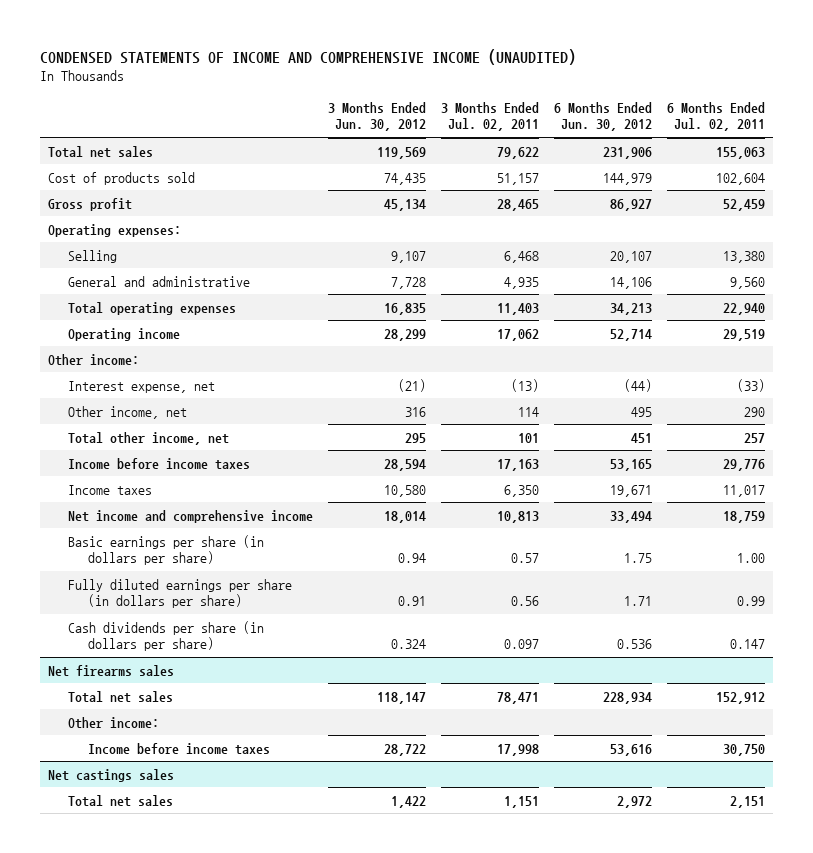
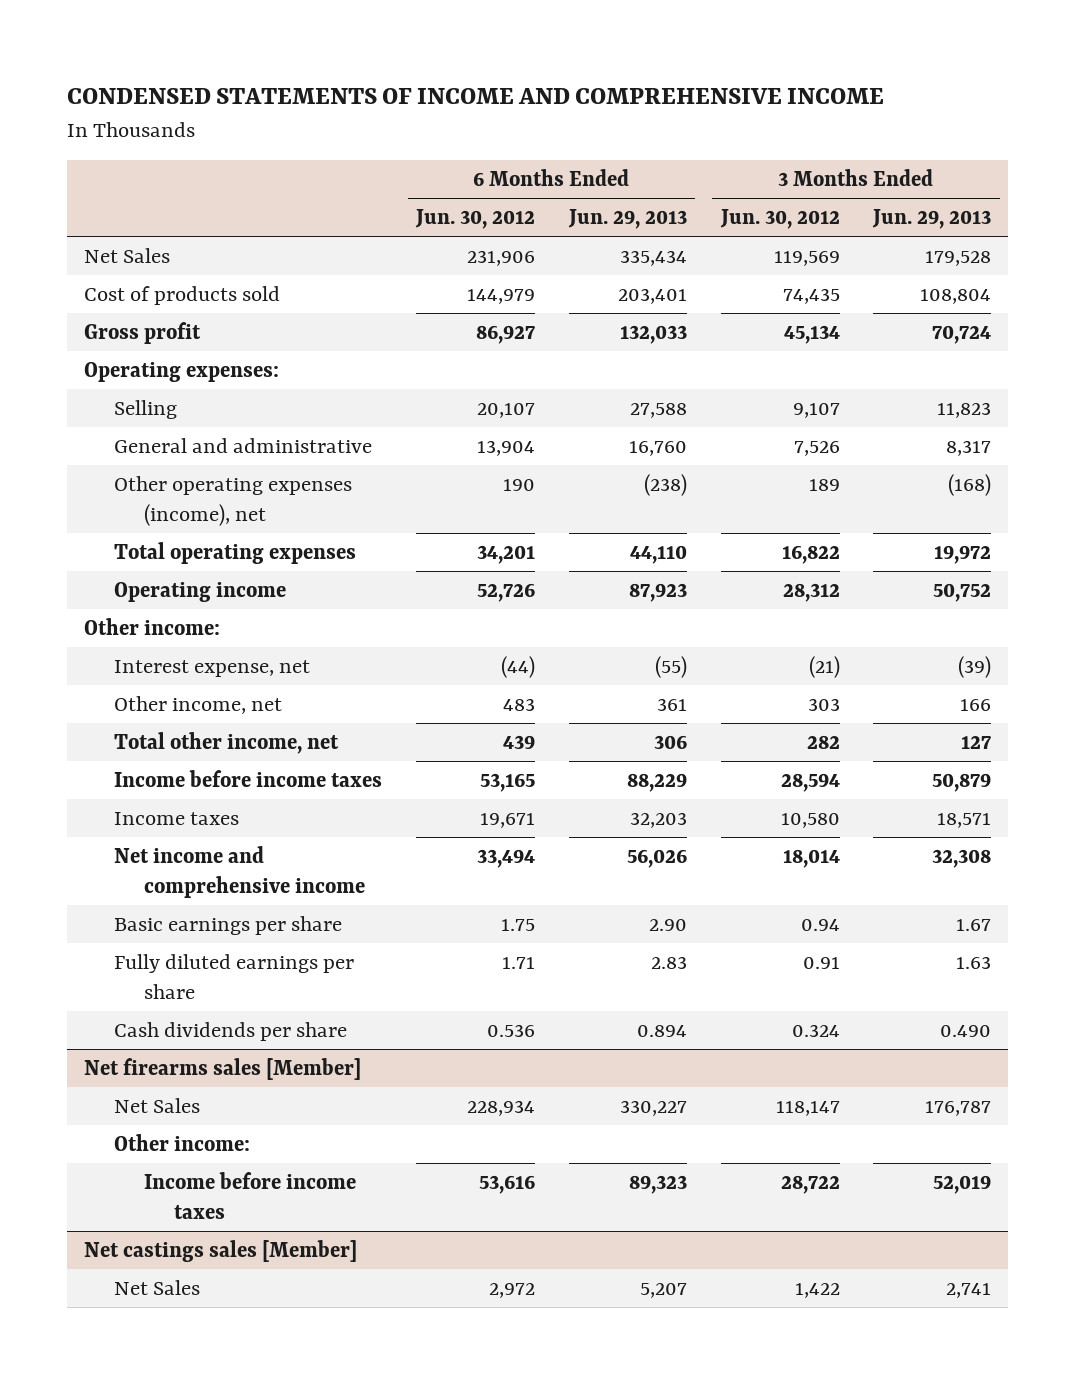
- CONDENSED STATEMENTS OF INCOME AND COMPREHENSIVE INCOME (UNAUDITED)
+ CONDENSED STATEMENTS OF INCOME AND COMPREHENSIVE INCOME
- | 3 Months Ended Jun. 30, 2012 | 3 Months Ended Jul. 02, 2011 | 6 Months Ended Jun. 30, 2012 | 6 Months Ended Jul. 02, 2011
+ | 6 Months Ended Jun. 30, 2012 | 6 Months Ended Jun. 29, 2013 | 3 Months Ended Jun. 30, 2012 | 3 Months Ended Jun. 29, 2013
- Total net sales | 119,569 | 79,622 | 231,906 | 155,063
+ Net Sales | 231,906 | 335,434 | 119,569 | 179,528
- General and administrative | 7,728 | 4,935 | 14,106 | 9,560
- Total operating expenses | 16,835 | 11,403 | 34,213 | 22,940
- Operating income | 28,299 | 17,062 | 52,714 | 29,519
+ General and administrative | 13,904 | 16,760 | 7,526 | 8,317
+ Other operating expenses (income), net | 190 | (238) | 189 | (168)
+ Total operating expenses | 34,201 | 44,110 | 16,822 | 19,972
+ Operating income | 52,726 | 87,923 | 28,312 | 50,752
- Other income, net | 316 | 114 | 495 | 290
- Total other income, net | 295 | 101 | 451 | 257
+ Other income, net | 483 | 361 | 303 | 166
+ Total other income, net | 439 | 306 | 282 | 127
- Basic earnings per share (in dollars per share) | 0.94 | 0.57 | 1.75 | 1.00
- Fully diluted earnings per share (in dollars per share) | 0.91 | 0.56 | 1.71 | 0.99
- Cash dividends per share (in dollars per share) | 0.324 | 0.097 | 0.536 | 0.147
- Net firearms sales
- Total net sales | 118,147 | 78,471 | 228,934 | 152,912
+ Basic earnings per share | 1.75 | 2.90 | 0.94 | 1.67
+ Fully diluted earnings per share | 1.71 | 2.83 | 0.91 | 1.63
+ Cash dividends per share | 0.536 | 0.894 | 0.324 | 0.490
+ Net firearms sales [Member]
+ Net Sales | 228,934 | 330,227 | 118,147 | 176,787
- Net castings sales
- Total net sales | 1,422 | 1,151 | 2,972 | 2,151
+ Net castings sales [Member]
+ Net Sales | 2,972 | 5,207 | 1,422 | 2,741

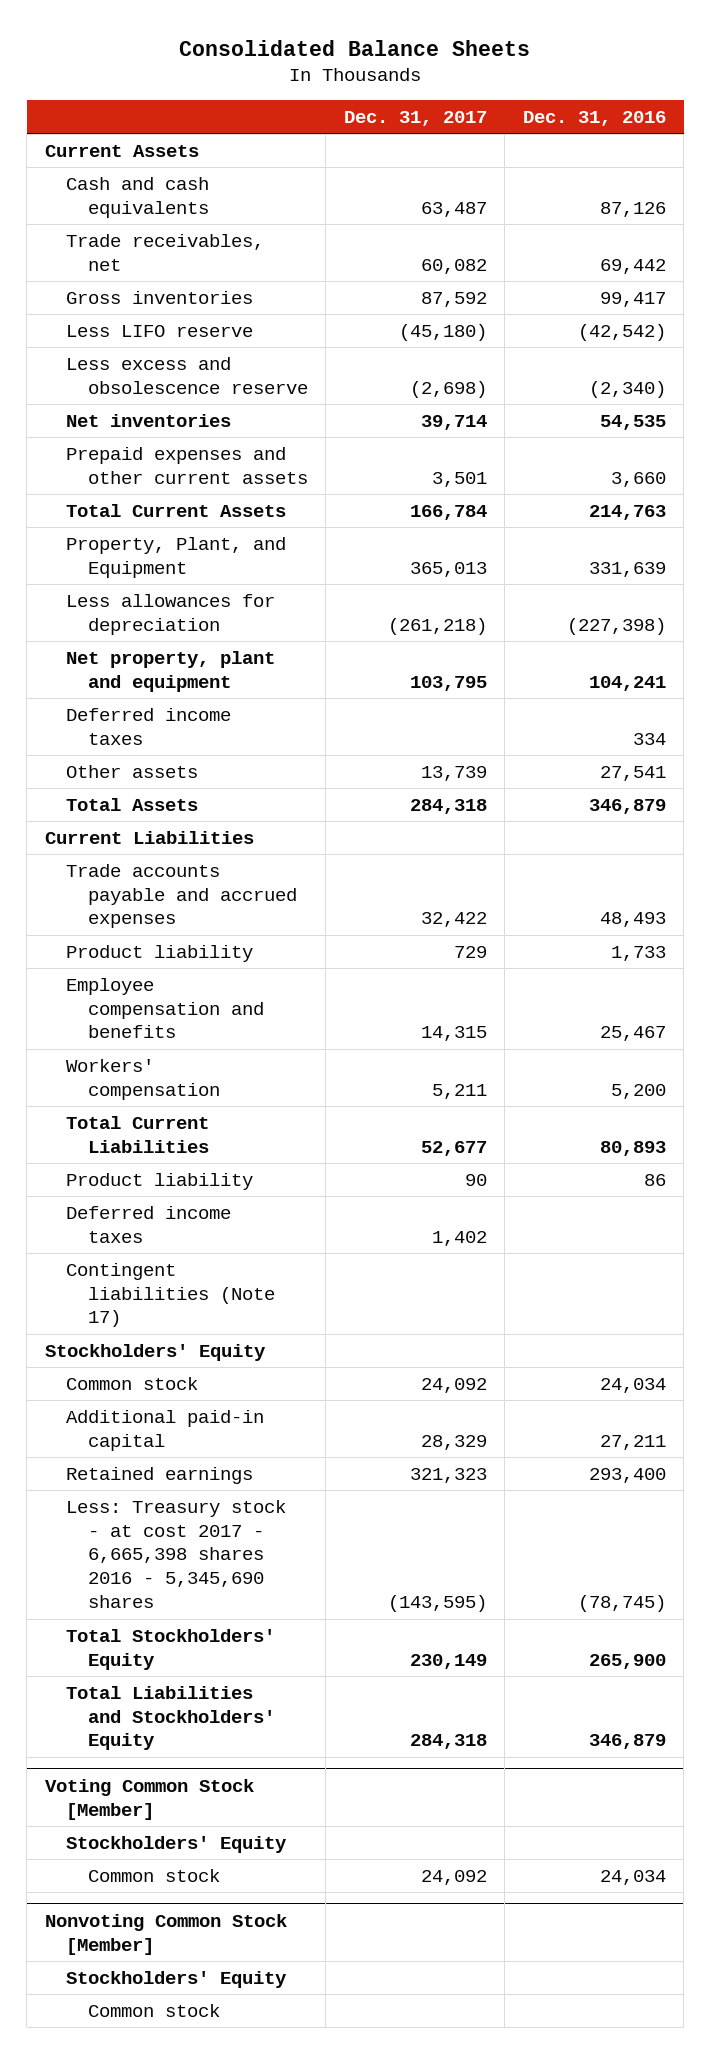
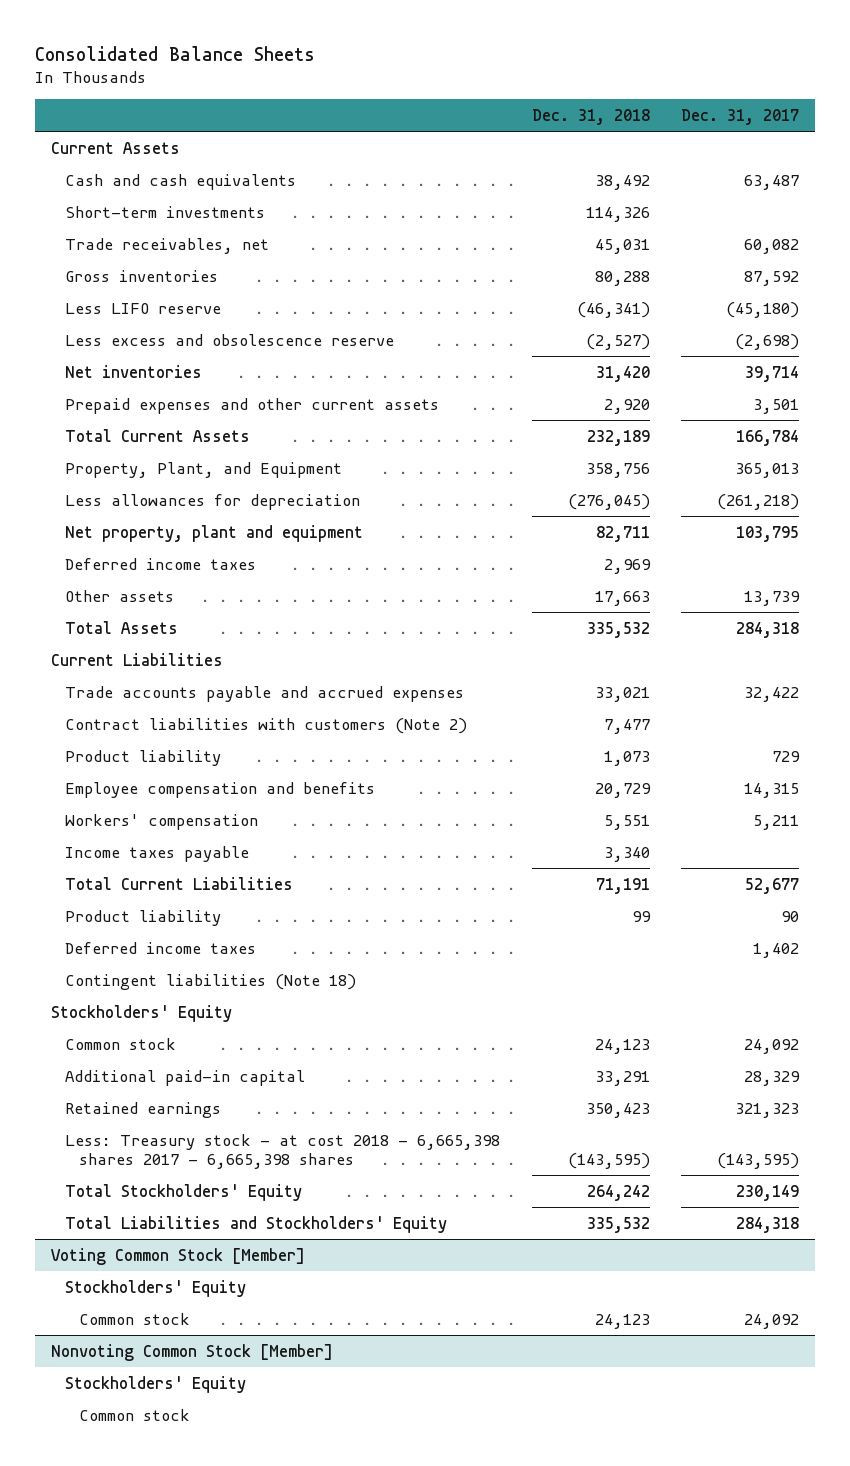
- | Dec. 31, 2017 | Dec. 31, 2016
+ | Dec. 31, 2018 | Dec. 31, 2017
+ Short-term investments | 114,326 |
+ Contract liabilities with customers (Note 2) | 7,477 |
+ Income taxes payable | 3,340 |
- Contingent liabilities (Note 17)
+ Contingent liabilities (Note 18)
- Less: Treasury stock - at cost 2017 - 6,665,398 shares 2016 - 5,345,690 shares | (143,595) | (78,745)
+ Less: Treasury stock - at cost 2018 - 6,665,398 shares 2017 - 6,665,398 shares | (143,595) | (143,595)

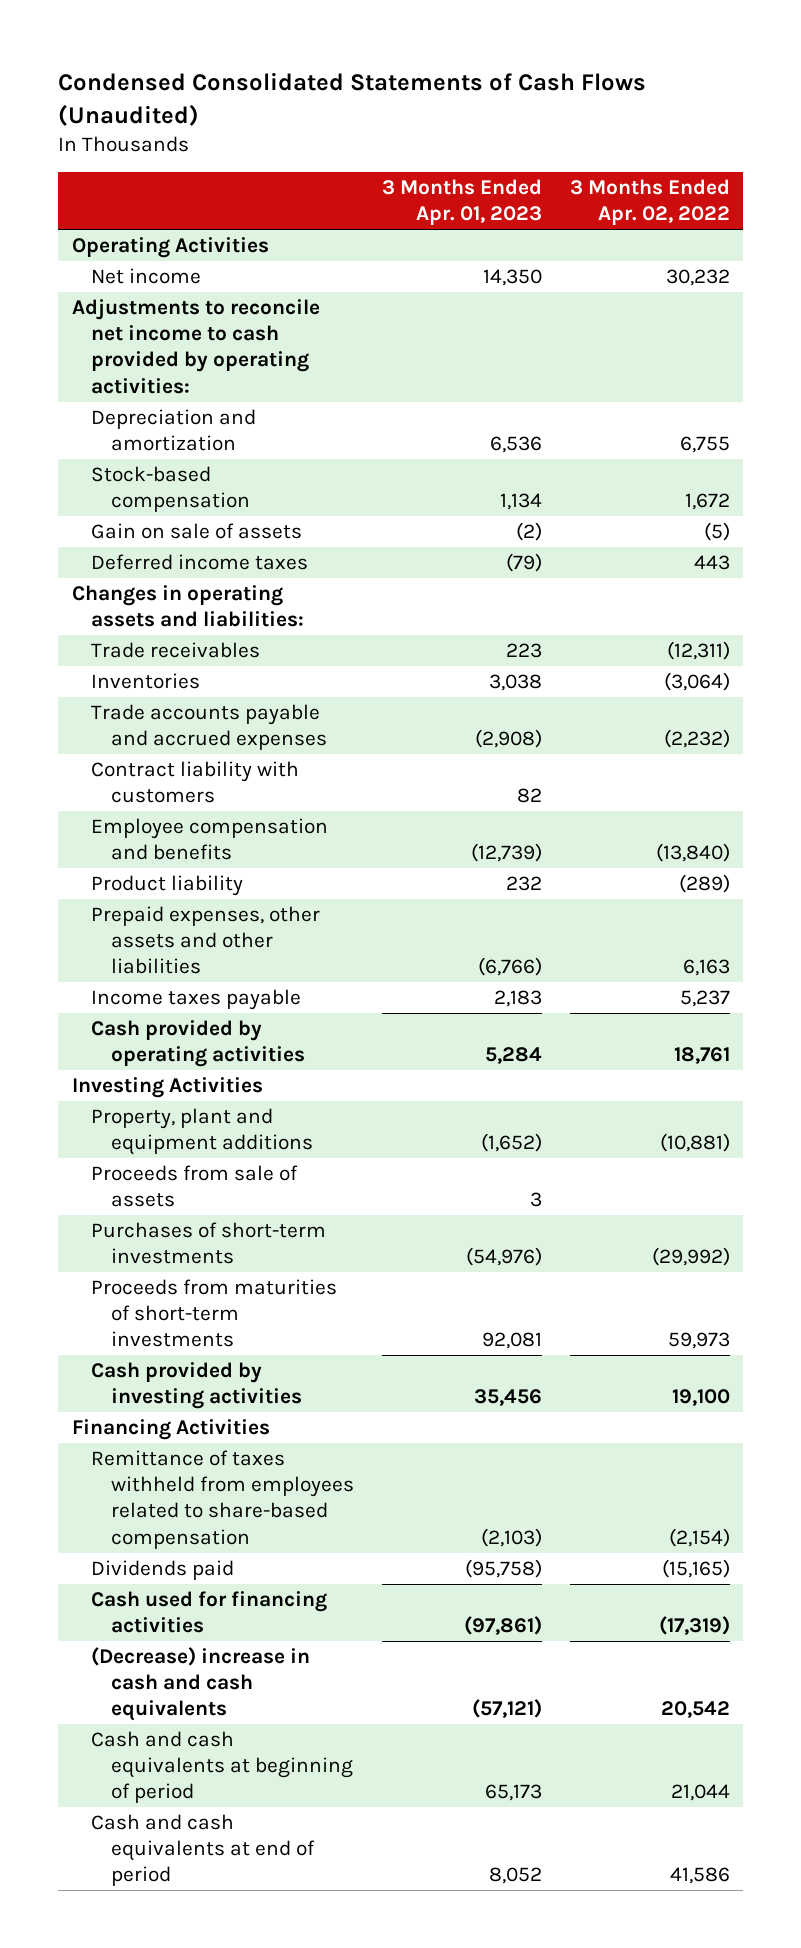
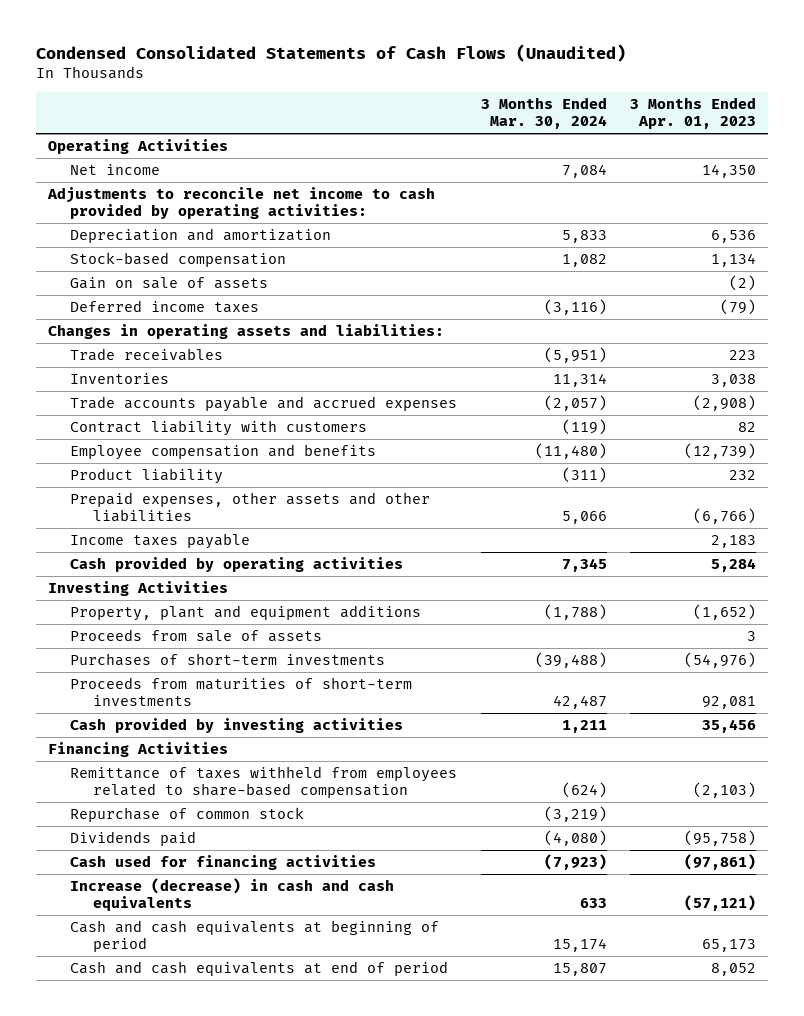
- | 3 Months Ended Apr. 01, 2023 | 3 Months Ended Apr. 02, 2022
+ | 3 Months Ended Mar. 30, 2024 | 3 Months Ended Apr. 01, 2023
+ Repurchase of common stock | (3,219) |
- (Decrease) increase in cash and cash equivalents | (57,121) | 20,542
+ Increase (decrease) in cash and cash equivalents | 633 | (57,121)

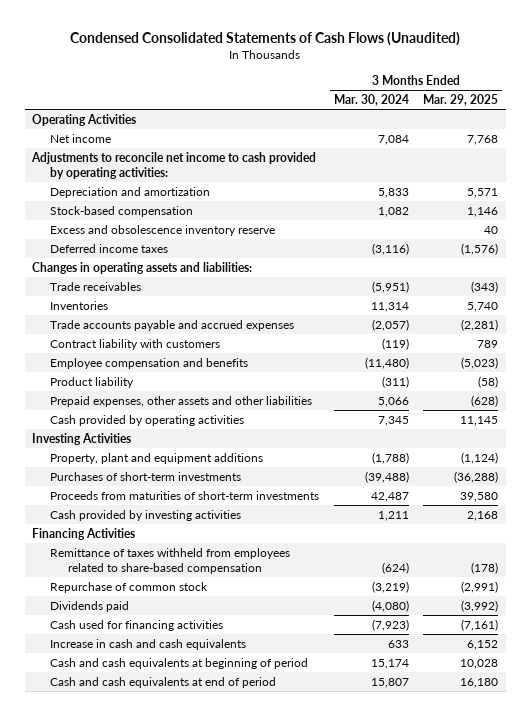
- | 3 Months Ended Mar. 30, 2024 | 3 Months Ended Apr. 01, 2023
+ | 3 Months Ended Mar. 30, 2024 | 3 Months Ended Mar. 29, 2025
- Gain on sale of assets | | (2)
+ Excess and obsolescence inventory reserve | | 40
- Income taxes payable | | 2,183
- Proceeds from sale of assets | | 3
- Increase (decrease) in cash and cash equivalents | 633 | (57,121)
+ Increase in cash and cash equivalents | 633 | 6,152

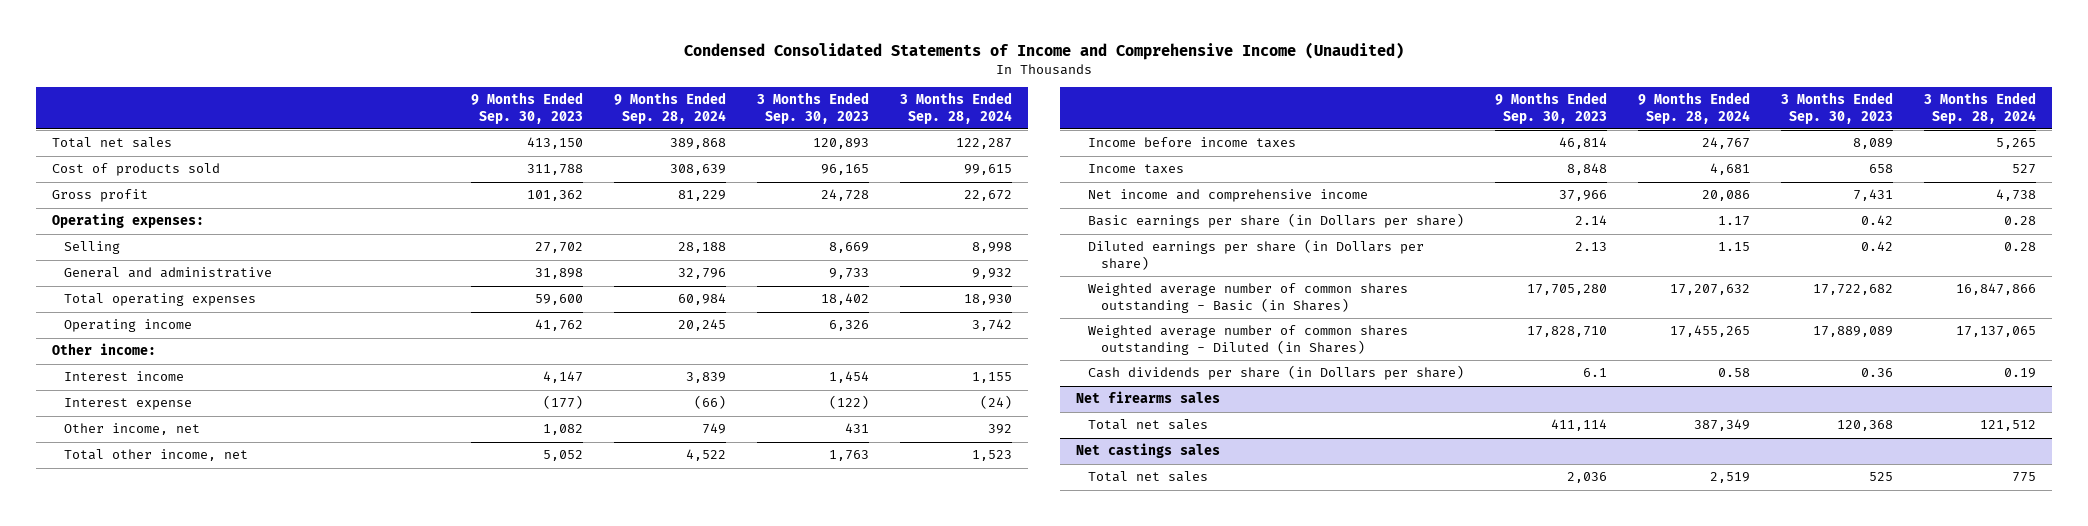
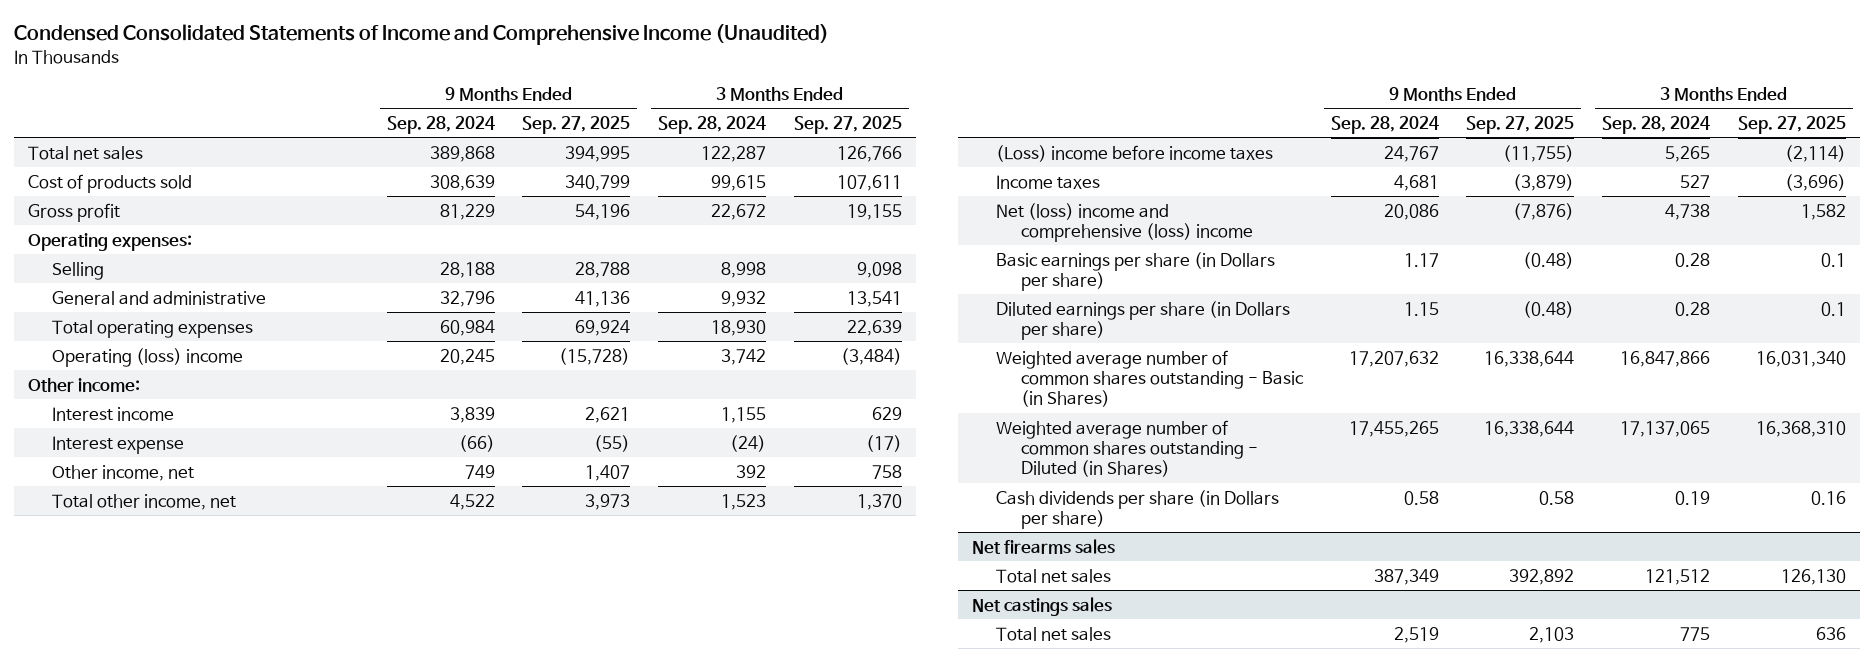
- | 9 Months Ended Sep. 30, 2023 | 9 Months Ended Sep. 28, 2024 | 3 Months Ended Sep. 30, 2023 | 3 Months Ended Sep. 28, 2024
+ | 9 Months Ended Sep. 28, 2024 | 9 Months Ended Sep. 27, 2025 | 3 Months Ended Sep. 28, 2024 | 3 Months Ended Sep. 27, 2025
- Operating income | 41,762 | 20,245 | 6,326 | 3,742
+ Operating (loss) income | 20,245 | (15,728) | 3,742 | (3,484)
- Income before income taxes | 46,814 | 24,767 | 8,089 | 5,265
+ (Loss) income before income taxes | 24,767 | (11,755) | 5,265 | (2,114)
- Net income and comprehensive income | 37,966 | 20,086 | 7,431 | 4,738
+ Net (loss) income and comprehensive (loss) income | 20,086 | (7,876) | 4,738 | 1,582

